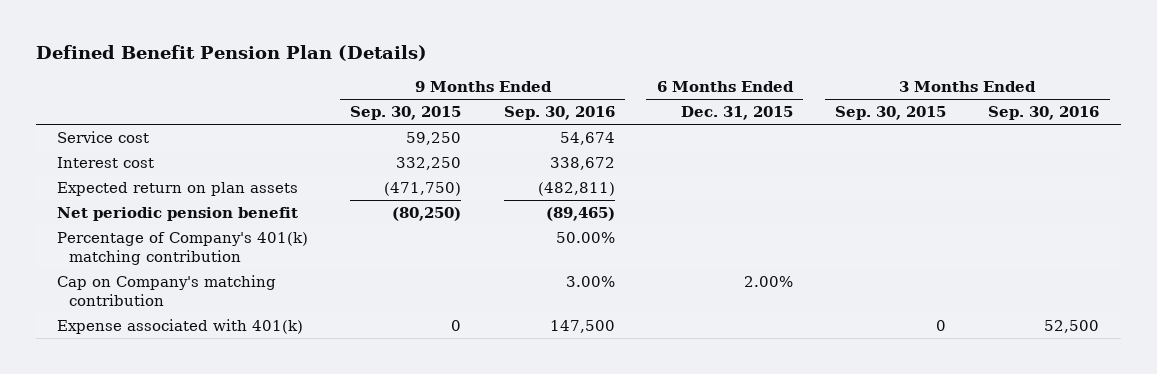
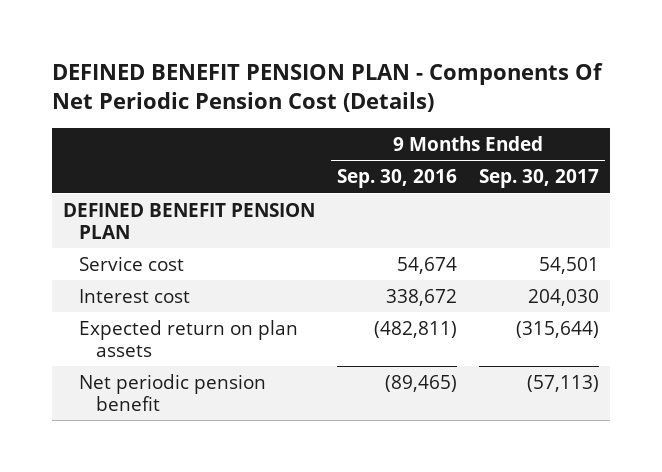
- Defined Benefit Pension Plan (Details)
+ DEFINED BENEFIT PENSION PLAN - Components Of Net Periodic Pension Cost (Details)
- | 9 Months Ended Sep. 30, 2015 | 9 Months Ended Sep. 30, 2016 | 6 Months Ended Dec. 31, 2015 | 3 Months Ended Sep. 30, 2015 | 3 Months Ended Sep. 30, 2016
+ | 9 Months Ended Sep. 30, 2016 | 9 Months Ended Sep. 30, 2017
+ DEFINED BENEFIT PENSION PLAN
- Percentage of Company's 401(k) matching contribution | | 50.00% | | |
- Cap on Company's matching contribution | | 3.00% | 2.00% | |
- Expense associated with 401(k) | 0 | 147,500 | | 0 | 52,500

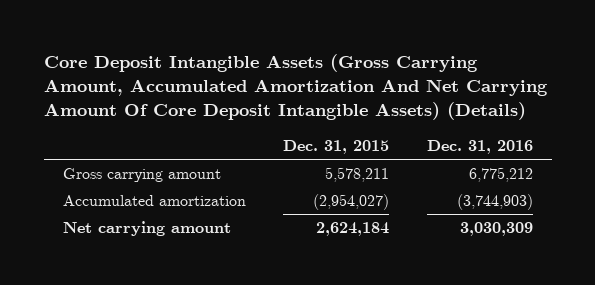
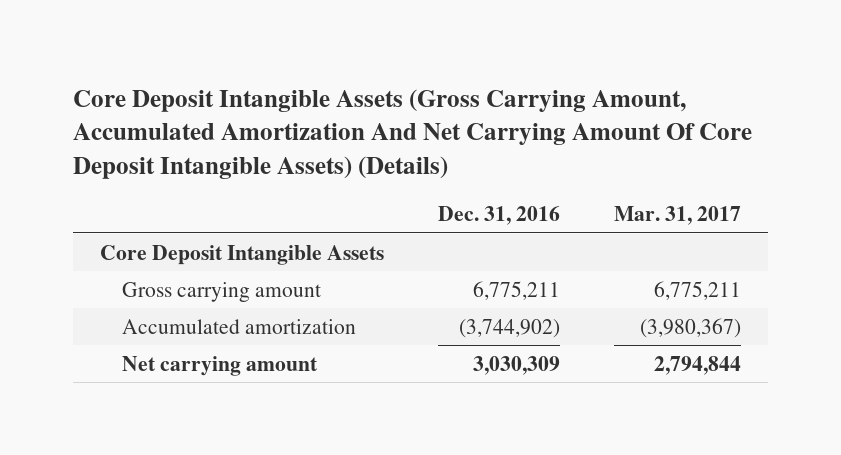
- | Dec. 31, 2015 | Dec. 31, 2016
+ | Dec. 31, 2016 | Mar. 31, 2017
- Gross carrying amount | 5,578,211 | 6,775,212
- Accumulated amortization | (2,954,027) | (3,744,903)
+ Core Deposit Intangible Assets
+ Gross carrying amount | 6,775,211 | 6,775,211
+ Accumulated amortization | (3,744,902) | (3,980,367)

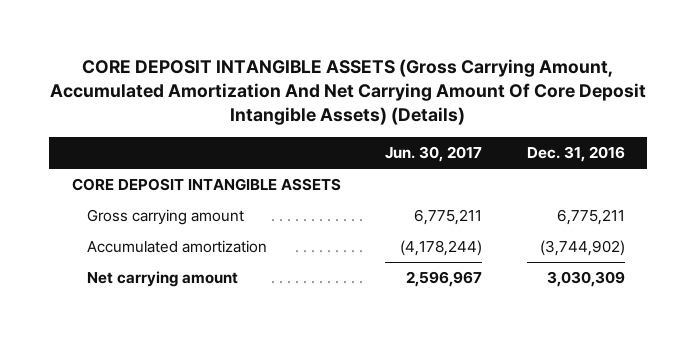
- Core Deposit Intangible Assets (Gross Carrying Amount, Accumulated Amortization And Net Carrying Amount Of Core Deposit Intangible Assets) (Details)
+ CORE DEPOSIT INTANGIBLE ASSETS (Gross Carrying Amount, Accumulated Amortization And Net Carrying Amount Of Core Deposit Intangible Assets) (Details)
- | Dec. 31, 2016 | Mar. 31, 2017
+ | Jun. 30, 2017 | Dec. 31, 2016
- Core Deposit Intangible Assets
+ CORE DEPOSIT INTANGIBLE ASSETS

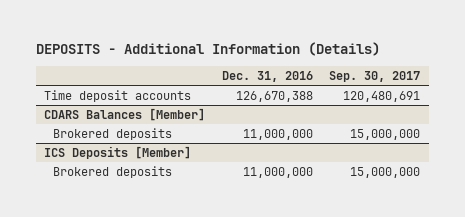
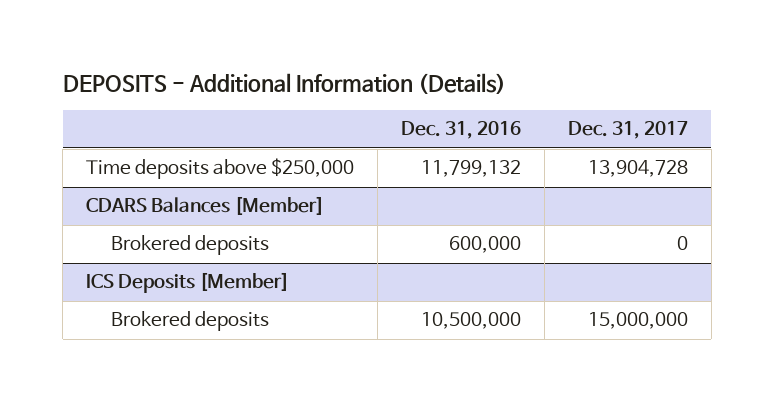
- | Dec. 31, 2016 | Sep. 30, 2017
+ | Dec. 31, 2016 | Dec. 31, 2017
- Time deposit accounts | 126,670,388 | 120,480,691
+ Time deposits above $250,000 | 11,799,132 | 13,904,728
@ CDARS Balances [Member]
- Brokered deposits | 11,000,000 | 15,000,000
+ Brokered deposits | 600,000 | 0
@ ICS Deposits [Member]
- Brokered deposits | 11,000,000 | 15,000,000
+ Brokered deposits | 10,500,000 | 15,000,000

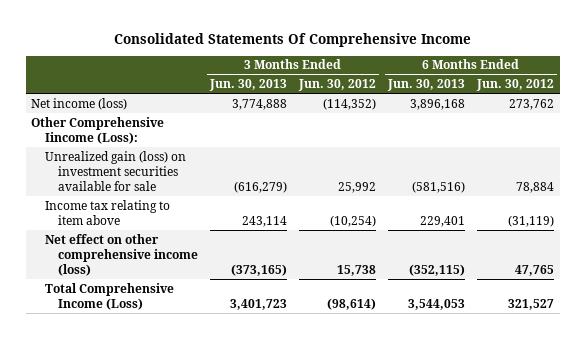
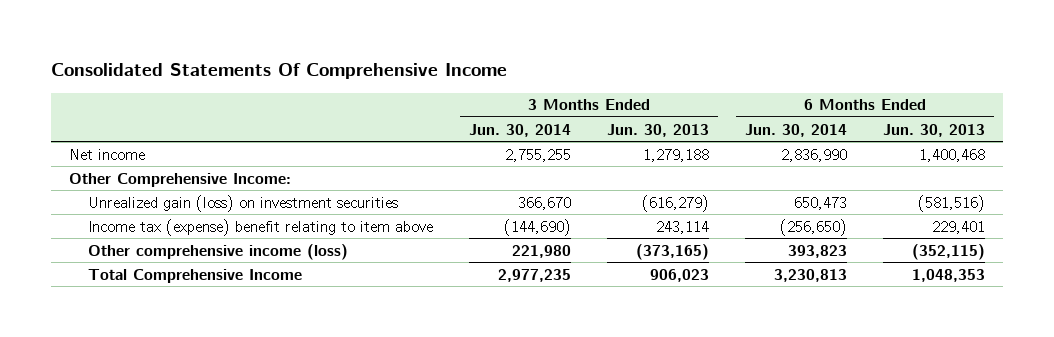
- | 3 Months Ended Jun. 30, 2013 | 3 Months Ended Jun. 30, 2012 | 6 Months Ended Jun. 30, 2013 | 6 Months Ended Jun. 30, 2012
+ | 3 Months Ended Jun. 30, 2014 | 3 Months Ended Jun. 30, 2013 | 6 Months Ended Jun. 30, 2014 | 6 Months Ended Jun. 30, 2013
- Net income (loss) | 3,774,888 | (114,352) | 3,896,168 | 273,762
- Other Comprehensive Iincome (Loss):
- Unrealized gain (loss) on investment securities available for sale | (616,279) | 25,992 | (581,516) | 78,884
- Income tax relating to item above | 243,114 | (10,254) | 229,401 | (31,119)
- Net effect on other comprehensive income (loss) | (373,165) | 15,738 | (352,115) | 47,765
- Total Comprehensive Income (Loss) | 3,401,723 | (98,614) | 3,544,053 | 321,527
+ Net income | 2,755,255 | 1,279,188 | 2,836,990 | 1,400,468
+ Other Comprehensive Income:
+ Unrealized gain (loss) on investment securities | 366,670 | (616,279) | 650,473 | (581,516)
+ Income tax (expense) benefit relating to item above | (144,690) | 243,114 | (256,650) | 229,401
+ Other comprehensive income (loss) | 221,980 | (373,165) | 393,823 | (352,115)
+ Total Comprehensive Income | 2,977,235 | 906,023 | 3,230,813 | 1,048,353

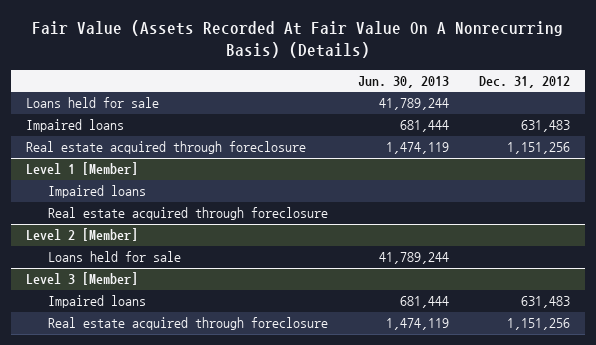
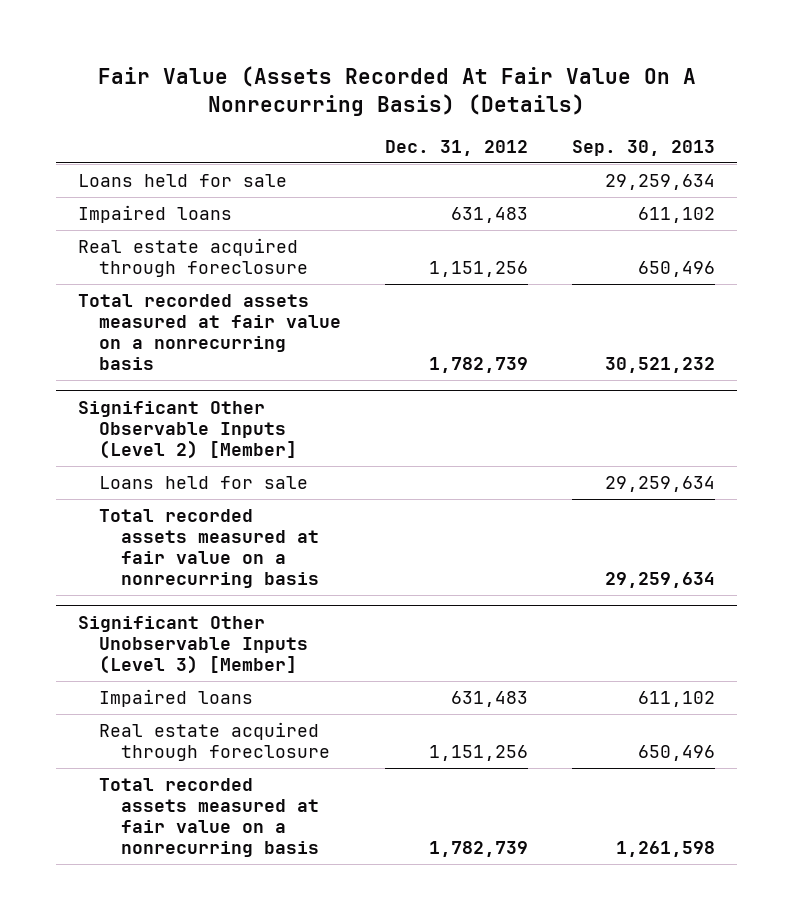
- | Jun. 30, 2013 | Dec. 31, 2012
+ | Dec. 31, 2012 | Sep. 30, 2013
- Level 1 [Member]
- Impaired loans
- Real estate acquired through foreclosure
- Level 2 [Member]
+ Total recorded assets measured at fair value on a nonrecurring basis | 1,782,739 | 30,521,232
+ Significant Other Observable Inputs (Level 2) [Member]
- Level 3 [Member]
+ Total recorded assets measured at fair value on a nonrecurring basis | | 29,259,634
+ Significant Other Unobservable Inputs (Level 3) [Member]
+ Total recorded assets measured at fair value on a nonrecurring basis | 1,782,739 | 1,261,598

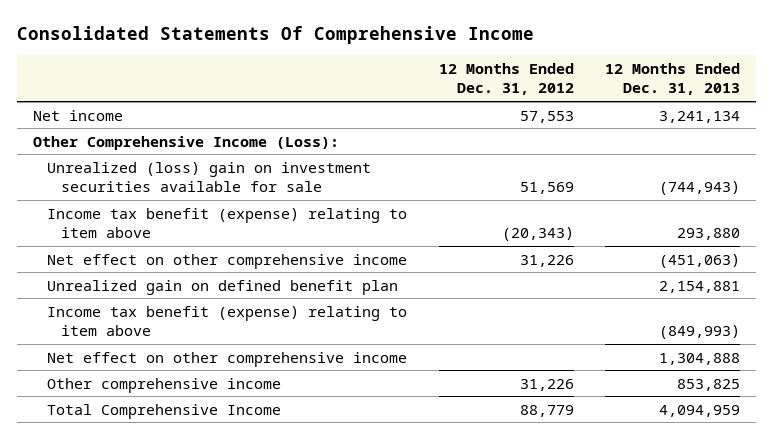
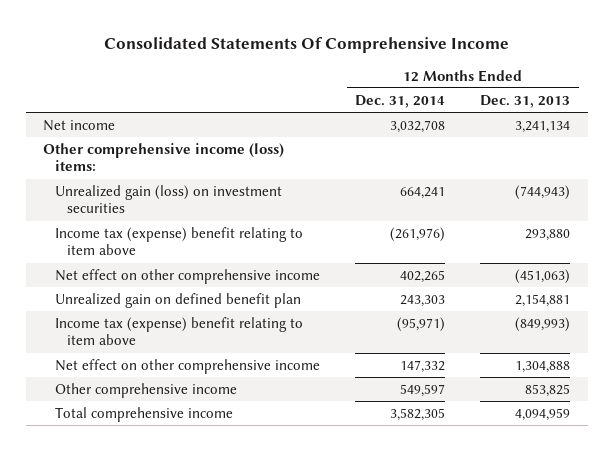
- | 12 Months Ended Dec. 31, 2012 | 12 Months Ended Dec. 31, 2013
+ | 12 Months Ended Dec. 31, 2014 | 12 Months Ended Dec. 31, 2013
- Other Comprehensive Income (Loss):
- Unrealized (loss) gain on investment securities available for sale | 51,569 | (744,943)
- Income tax benefit (expense) relating to item above | (20,343) | 293,880
+ Other comprehensive income (loss) items:
+ Unrealized gain (loss) on investment securities | 664,241 | (744,943)
+ Income tax (expense) benefit relating to item above | (261,976) | 293,880
- Income tax benefit (expense) relating to item above | | (849,993)
+ Income tax (expense) benefit relating to item above | (95,971) | (849,993)
- Total Comprehensive Income | 88,779 | 4,094,959
+ Total comprehensive income | 3,582,305 | 4,094,959

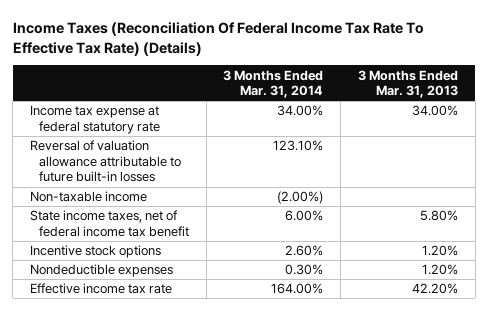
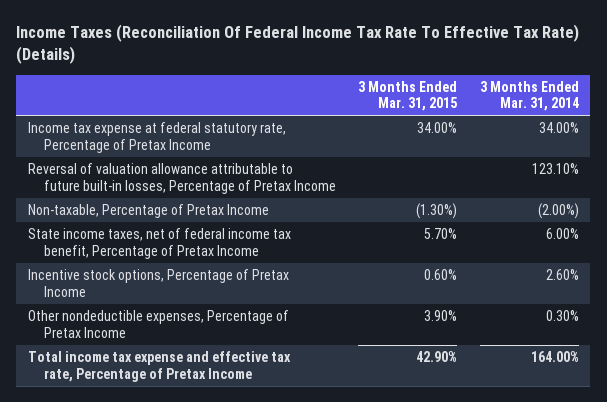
- | 3 Months Ended Mar. 31, 2014 | 3 Months Ended Mar. 31, 2013
+ | 3 Months Ended Mar. 31, 2015 | 3 Months Ended Mar. 31, 2014
- Income tax expense at federal statutory rate | 34.00% | 34.00%
- Reversal of valuation allowance attributable to future built-in losses | 123.10% |
- Non-taxable income | (2.00%) |
- State income taxes, net of federal income tax benefit | 6.00% | 5.80%
- Incentive stock options | 2.60% | 1.20%
- Nondeductible expenses | 0.30% | 1.20%
- Effective income tax rate | 164.00% | 42.20%
+ Income tax expense at federal statutory rate, Percentage of Pretax Income | 34.00% | 34.00%
+ Reversal of valuation allowance attributable to future built-in losses, Percentage of Pretax Income | | 123.10%
+ Non-taxable, Percentage of Pretax Income | (1.30%) | (2.00%)
+ State income taxes, net of federal income tax benefit, Percentage of Pretax Income | 5.70% | 6.00%
+ Incentive stock options, Percentage of Pretax Income | 0.60% | 2.60%
+ Other nondeductible expenses, Percentage of Pretax Income | 3.90% | 0.30%
+ Total income tax expense and effective tax rate, Percentage of Pretax Income | 42.90% | 164.00%

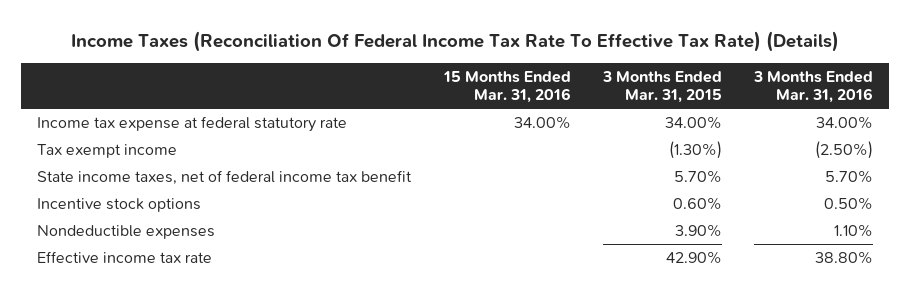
- | 3 Months Ended Mar. 31, 2015 | 3 Months Ended Mar. 31, 2014
+ | 15 Months Ended Mar. 31, 2016 | 3 Months Ended Mar. 31, 2015 | 3 Months Ended Mar. 31, 2016
- Income tax expense at federal statutory rate, Percentage of Pretax Income | 34.00% | 34.00%
- Reversal of valuation allowance attributable to future built-in losses, Percentage of Pretax Income | | 123.10%
- Non-taxable, Percentage of Pretax Income | (1.30%) | (2.00%)
- State income taxes, net of federal income tax benefit, Percentage of Pretax Income | 5.70% | 6.00%
- Incentive stock options, Percentage of Pretax Income | 0.60% | 2.60%
- Other nondeductible expenses, Percentage of Pretax Income | 3.90% | 0.30%
- Total income tax expense and effective tax rate, Percentage of Pretax Income | 42.90% | 164.00%
+ Income tax expense at federal statutory rate | 34.00% | 34.00% | 34.00%
+ Tax exempt income | | (1.30%) | (2.50%)
+ State income taxes, net of federal income tax benefit | | 5.70% | 5.70%
+ Incentive stock options | | 0.60% | 0.50%
+ Nondeductible expenses | | 3.90% | 1.10%
+ Effective income tax rate | | 42.90% | 38.80%

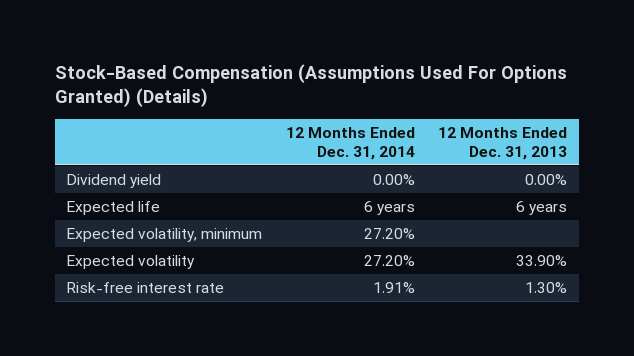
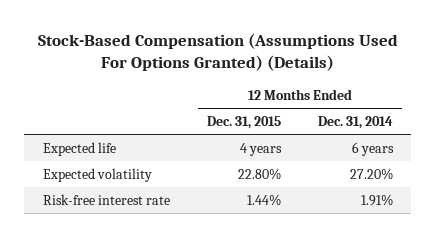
- | 12 Months Ended Dec. 31, 2014 | 12 Months Ended Dec. 31, 2013
+ | 12 Months Ended Dec. 31, 2015 | 12 Months Ended Dec. 31, 2014
- Dividend yield | 0.00% | 0.00%
- Expected volatility, minimum | 27.20% |

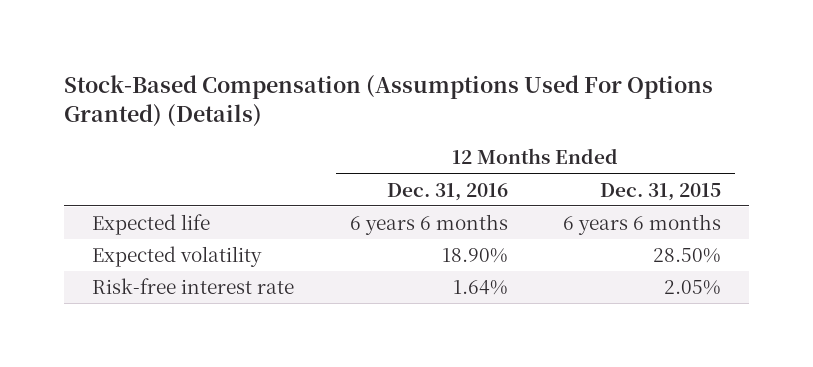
- | 12 Months Ended Dec. 31, 2015 | 12 Months Ended Dec. 31, 2014
+ | 12 Months Ended Dec. 31, 2016 | 12 Months Ended Dec. 31, 2015
- Expected life | 4 years | 6 years
- Expected volatility | 22.80% | 27.20%
- Risk-free interest rate | 1.44% | 1.91%
+ Expected life | 6 years 6 months | 6 years 6 months
+ Expected volatility | 18.90% | 28.50%
+ Risk-free interest rate | 1.64% | 2.05%

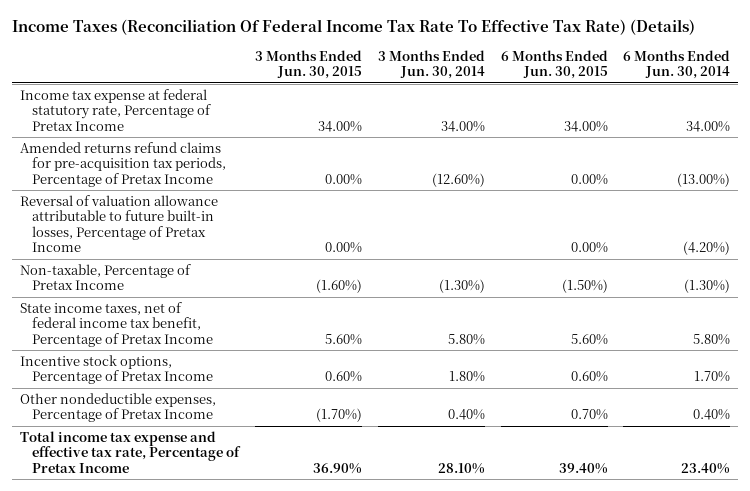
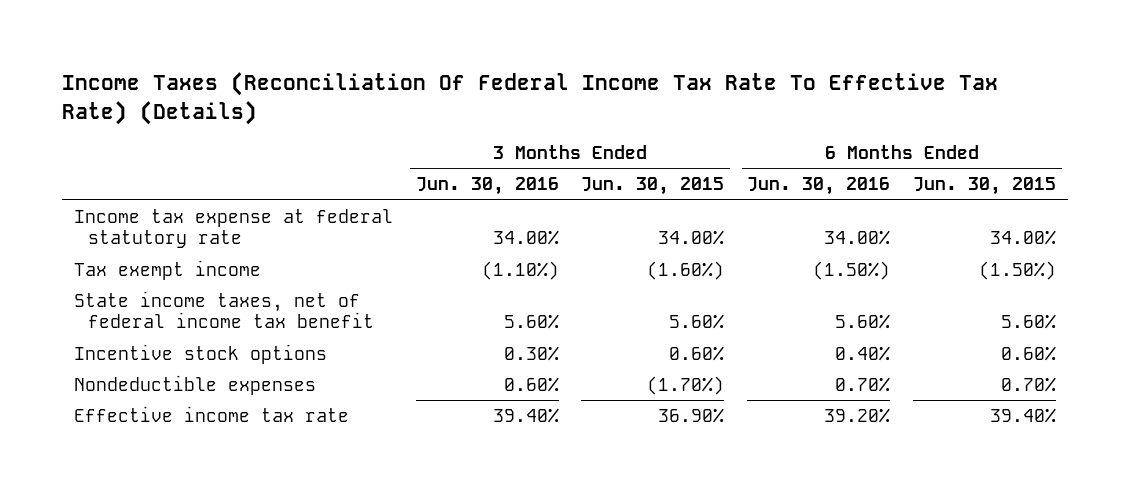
- | 3 Months Ended Jun. 30, 2015 | 3 Months Ended Jun. 30, 2014 | 6 Months Ended Jun. 30, 2015 | 6 Months Ended Jun. 30, 2014
+ | 3 Months Ended Jun. 30, 2016 | 3 Months Ended Jun. 30, 2015 | 6 Months Ended Jun. 30, 2016 | 6 Months Ended Jun. 30, 2015
- Income tax expense at federal statutory rate, Percentage of Pretax Income | 34.00% | 34.00% | 34.00% | 34.00%
- Amended returns refund claims for pre-acquisition tax periods, Percentage of Pretax Income | 0.00% | (12.60%) | 0.00% | (13.00%)
- Reversal of valuation allowance attributable to future built-in losses, Percentage of Pretax Income | 0.00% | | 0.00% | (4.20%)
- Non-taxable, Percentage of Pretax Income | (1.60%) | (1.30%) | (1.50%) | (1.30%)
- State income taxes, net of federal income tax benefit, Percentage of Pretax Income | 5.60% | 5.80% | 5.60% | 5.80%
- Incentive stock options, Percentage of Pretax Income | 0.60% | 1.80% | 0.60% | 1.70%
- Other nondeductible expenses, Percentage of Pretax Income | (1.70%) | 0.40% | 0.70% | 0.40%
- Total income tax expense and effective tax rate, Percentage of Pretax Income | 36.90% | 28.10% | 39.40% | 23.40%
+ Income tax expense at federal statutory rate | 34.00% | 34.00% | 34.00% | 34.00%
+ Tax exempt income | (1.10%) | (1.60%) | (1.50%) | (1.50%)
+ State income taxes, net of federal income tax benefit | 5.60% | 5.60% | 5.60% | 5.60%
+ Incentive stock options | 0.30% | 0.60% | 0.40% | 0.60%
+ Nondeductible expenses | 0.60% | (1.70%) | 0.70% | 0.70%
+ Effective income tax rate | 39.40% | 36.90% | 39.20% | 39.40%

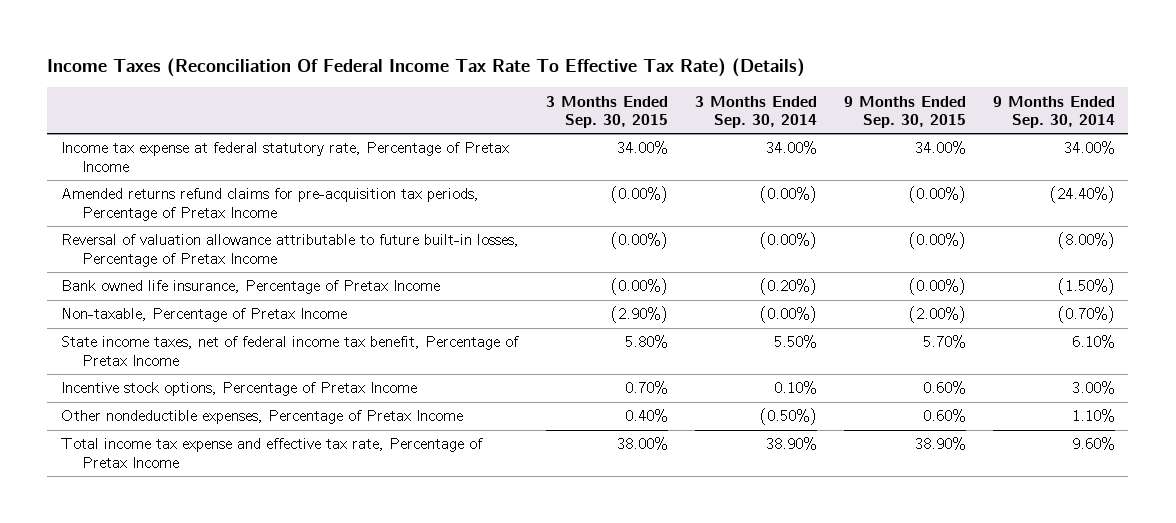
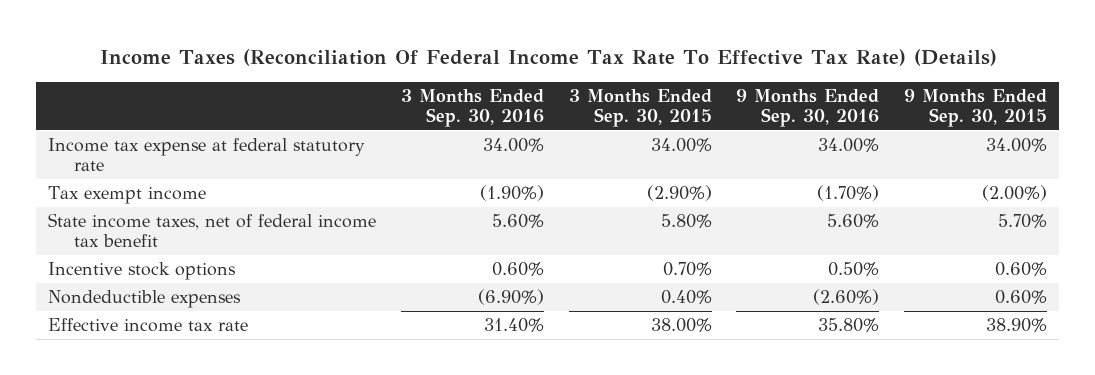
- | 3 Months Ended Sep. 30, 2015 | 3 Months Ended Sep. 30, 2014 | 9 Months Ended Sep. 30, 2015 | 9 Months Ended Sep. 30, 2014
+ | 3 Months Ended Sep. 30, 2016 | 3 Months Ended Sep. 30, 2015 | 9 Months Ended Sep. 30, 2016 | 9 Months Ended Sep. 30, 2015
- Income tax expense at federal statutory rate, Percentage of Pretax Income | 34.00% | 34.00% | 34.00% | 34.00%
- Amended returns refund claims for pre-acquisition tax periods, Percentage of Pretax Income | (0.00%) | (0.00%) | (0.00%) | (24.40%)
- Reversal of valuation allowance attributable to future built-in losses, Percentage of Pretax Income | (0.00%) | (0.00%) | (0.00%) | (8.00%)
- Bank owned life insurance, Percentage of Pretax Income | (0.00%) | (0.20%) | (0.00%) | (1.50%)
- Non-taxable, Percentage of Pretax Income | (2.90%) | (0.00%) | (2.00%) | (0.70%)
- State income taxes, net of federal income tax benefit, Percentage of Pretax Income | 5.80% | 5.50% | 5.70% | 6.10%
- Incentive stock options, Percentage of Pretax Income | 0.70% | 0.10% | 0.60% | 3.00%
- Other nondeductible expenses, Percentage of Pretax Income | 0.40% | (0.50%) | 0.60% | 1.10%
- Total income tax expense and effective tax rate, Percentage of Pretax Income | 38.00% | 38.90% | 38.90% | 9.60%
+ Income tax expense at federal statutory rate | 34.00% | 34.00% | 34.00% | 34.00%
+ Tax exempt income | (1.90%) | (2.90%) | (1.70%) | (2.00%)
+ State income taxes, net of federal income tax benefit | 5.60% | 5.80% | 5.60% | 5.70%
+ Incentive stock options | 0.60% | 0.70% | 0.50% | 0.60%
+ Nondeductible expenses | (6.90%) | 0.40% | (2.60%) | 0.60%
+ Effective income tax rate | 31.40% | 38.00% | 35.80% | 38.90%

